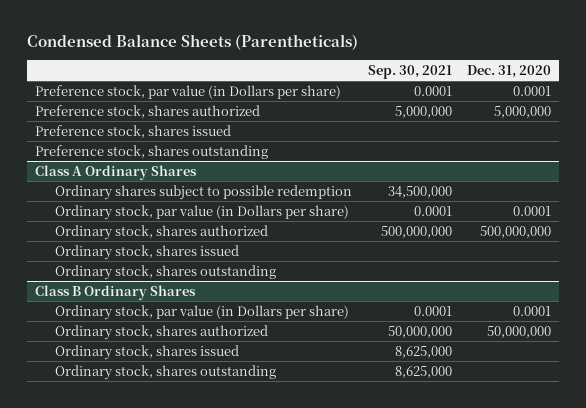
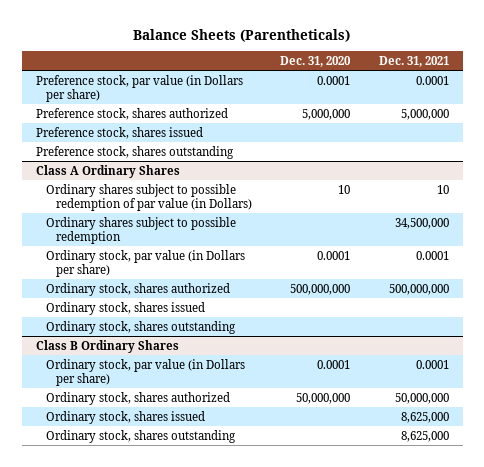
- Condensed Balance Sheets (Parentheticals)
+ Balance Sheets (Parentheticals)
- | Sep. 30, 2021 | Dec. 31, 2020
+ | Dec. 31, 2020 | Dec. 31, 2021
@ Class A Ordinary Shares
+ Ordinary shares subject to possible redemption of par value (in Dollars) | 10 | 10

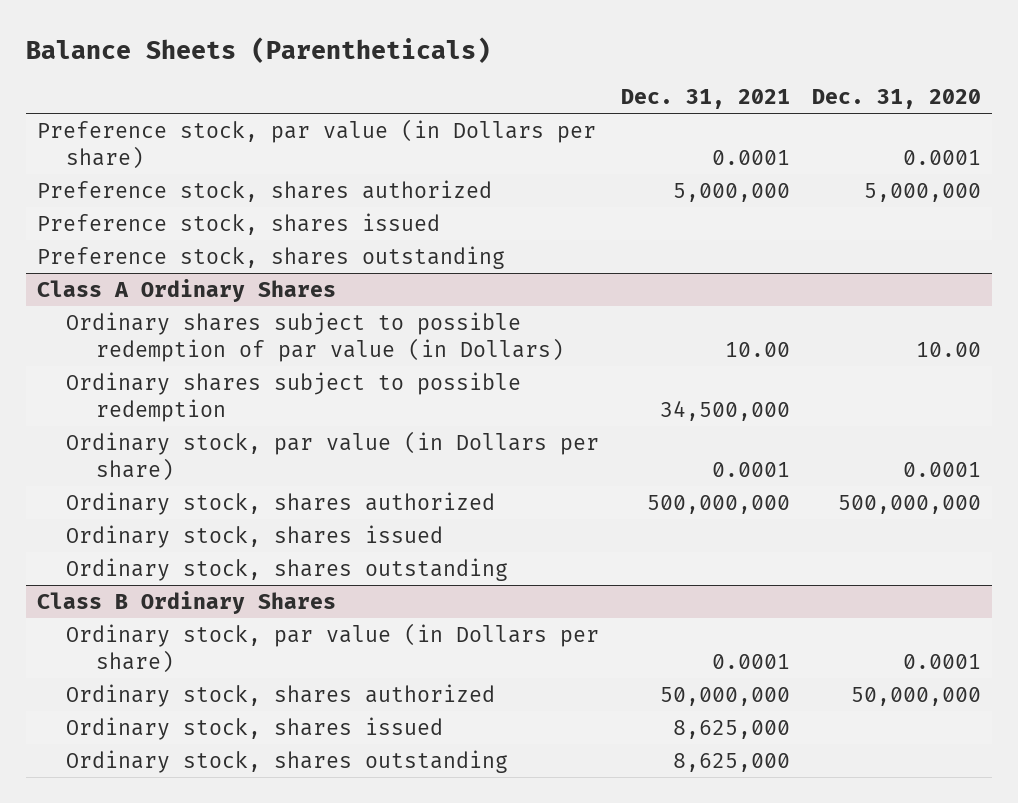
- | Dec. 31, 2020 | Dec. 31, 2021
+ | Dec. 31, 2021 | Dec. 31, 2020
@ Class A Ordinary Shares
- Ordinary shares subject to possible redemption of par value (in Dollars) | 10 | 10
+ Ordinary shares subject to possible redemption of par value (in Dollars) | 10.00 | 10.00

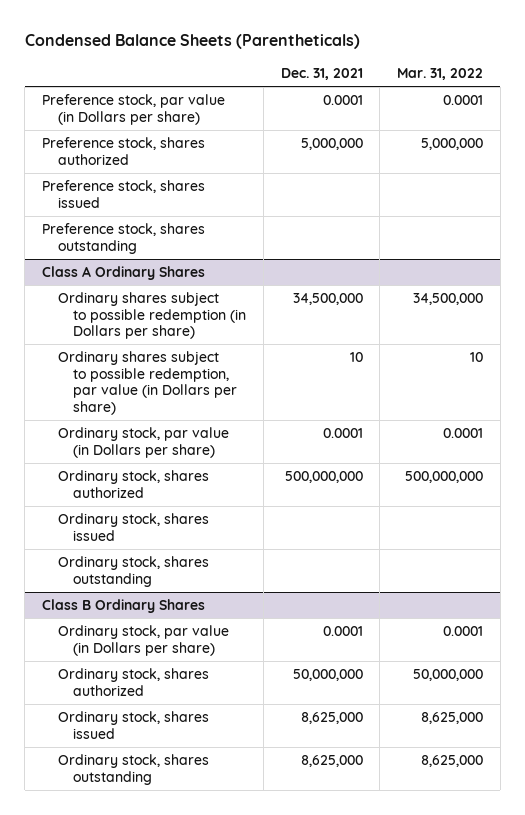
- Balance Sheets (Parentheticals)
+ Condensed Balance Sheets (Parentheticals)
- | Dec. 31, 2021 | Dec. 31, 2020
+ | Dec. 31, 2021 | Mar. 31, 2022
@ Class A Ordinary Shares
- Ordinary shares subject to possible redemption of par value (in Dollars) | 10.00 | 10.00
- Ordinary shares subject to possible redemption | 34,500,000 |
+ Ordinary shares subject to possible redemption (in Dollars per share) | 34,500,000 | 34,500,000
+ Ordinary shares subject to possible redemption, par value (in Dollars per share) | 10 | 10

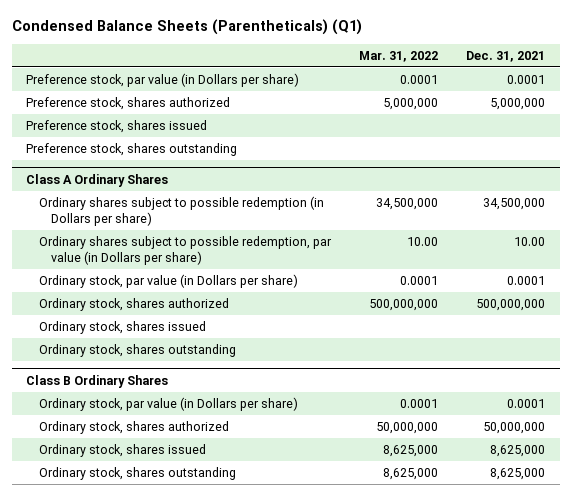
- Condensed Balance Sheets (Parentheticals)
+ Condensed Balance Sheets (Parentheticals) (Q1)
- | Dec. 31, 2021 | Mar. 31, 2022
+ | Mar. 31, 2022 | Dec. 31, 2021
@ Class A Ordinary Shares
- Ordinary shares subject to possible redemption, par value (in Dollars per share) | 10 | 10
+ Ordinary shares subject to possible redemption, par value (in Dollars per share) | 10.00 | 10.00

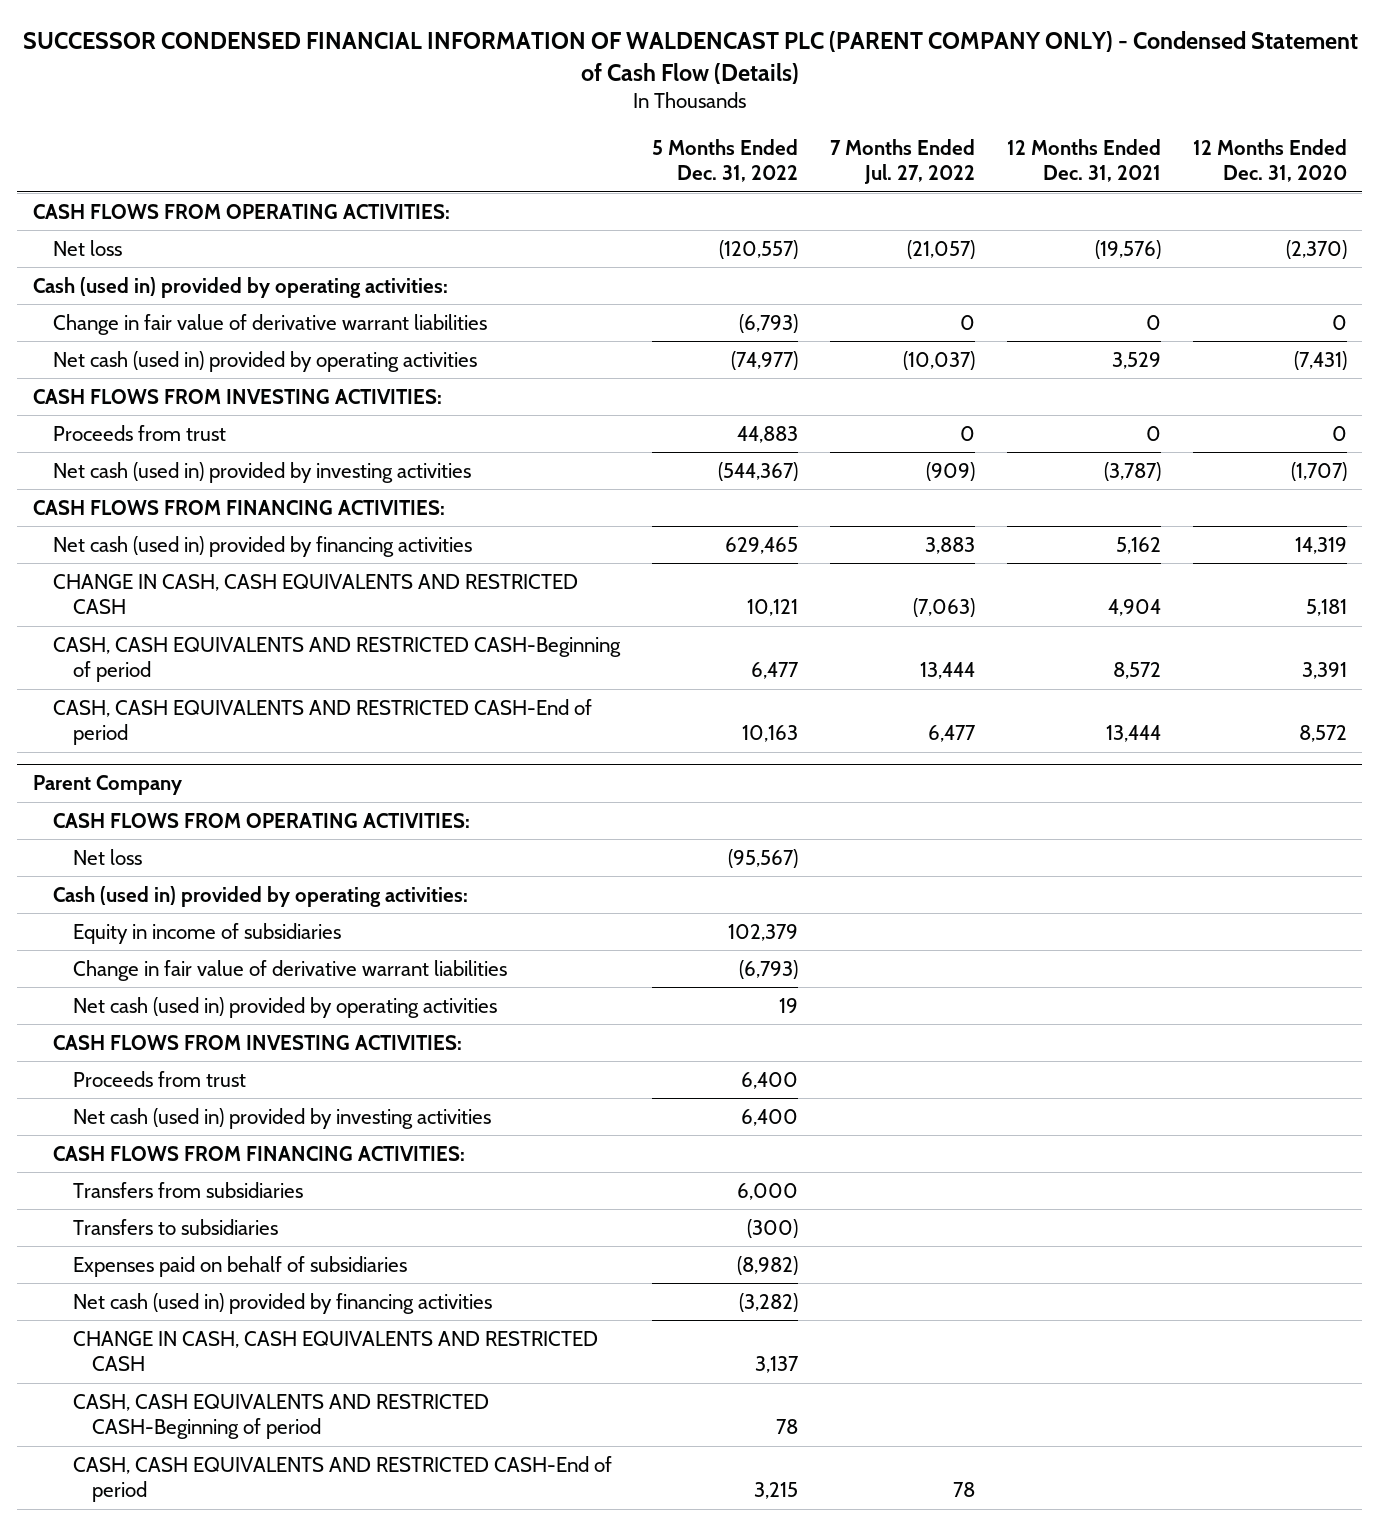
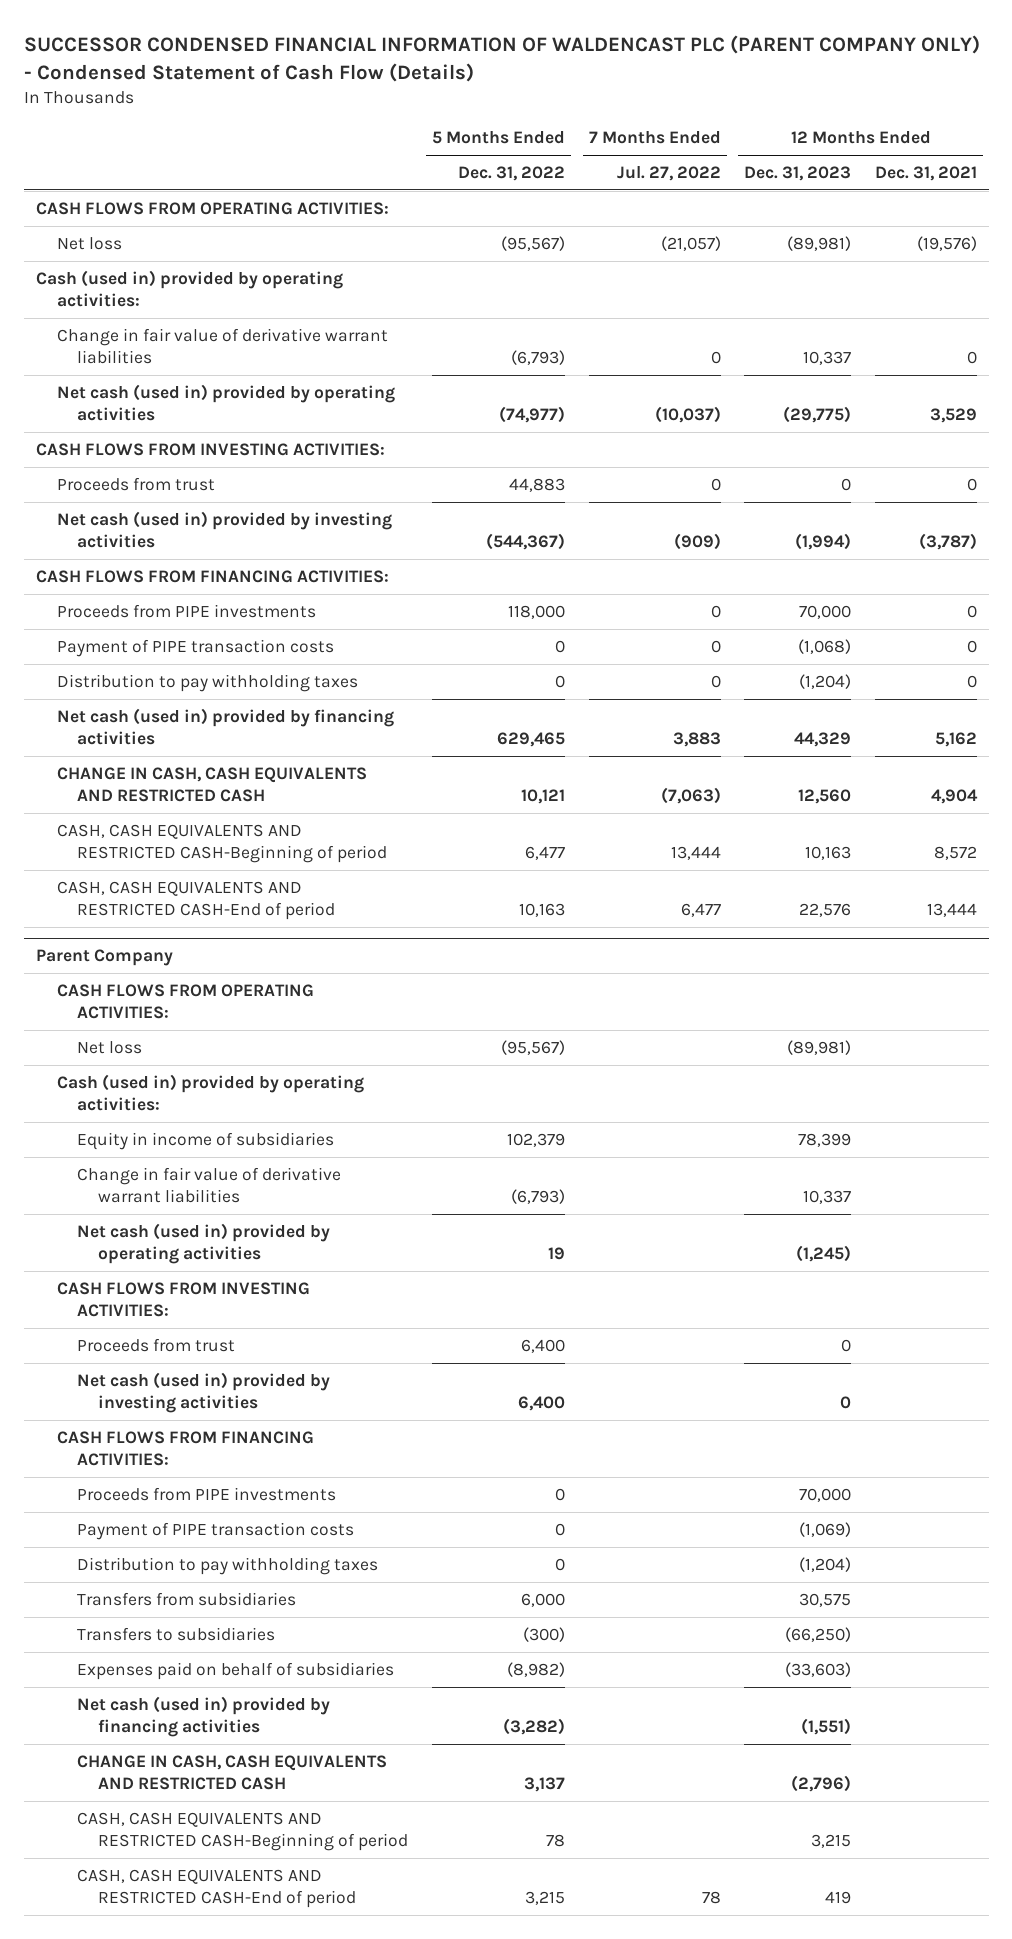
- | 5 Months Ended Dec. 31, 2022 | 7 Months Ended Jul. 27, 2022 | 12 Months Ended Dec. 31, 2021 | 12 Months Ended Dec. 31, 2020
+ | 5 Months Ended Dec. 31, 2022 | 7 Months Ended Jul. 27, 2022 | 12 Months Ended Dec. 31, 2023 | 12 Months Ended Dec. 31, 2021
- Net loss | (120,557) | (21,057) | (19,576) | (2,370)
+ Net loss | (95,567) | (21,057) | (89,981) | (19,576)
+ Proceeds from PIPE investments | 118,000 | 0 | 70,000 | 0
+ Payment of PIPE transaction costs | 0 | 0 | (1,068) | 0
+ Distribution to pay withholding taxes | 0 | 0 | (1,204) | 0
@ Parent Company
+ Proceeds from PIPE investments | 0 | | 70,000 |
+ Payment of PIPE transaction costs | 0 | | (1,069) |
+ Distribution to pay withholding taxes | 0 | | (1,204) |

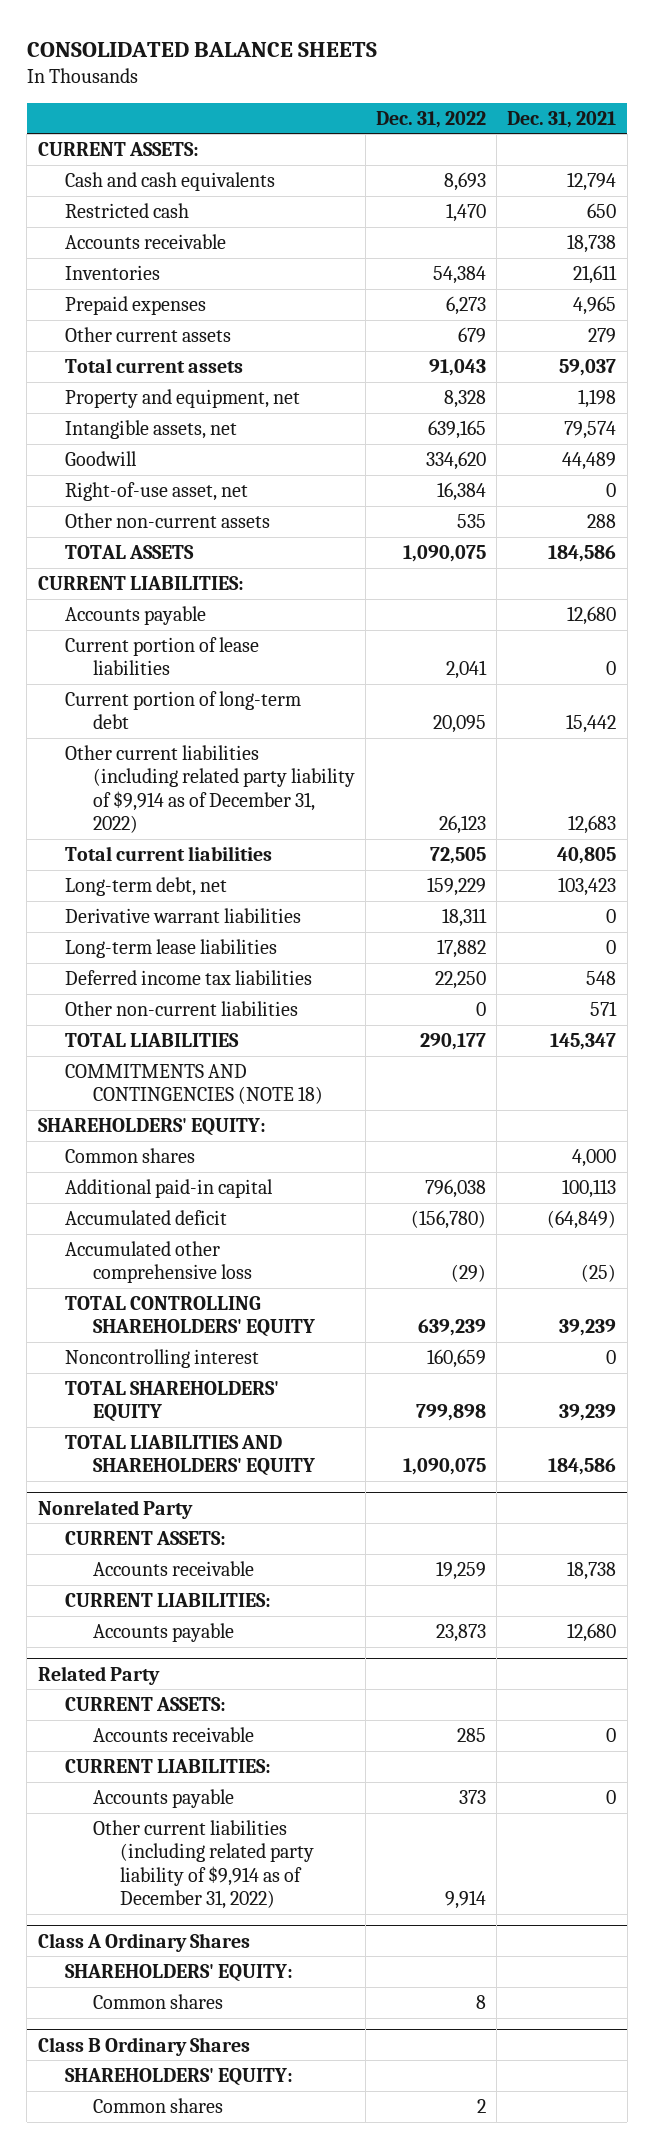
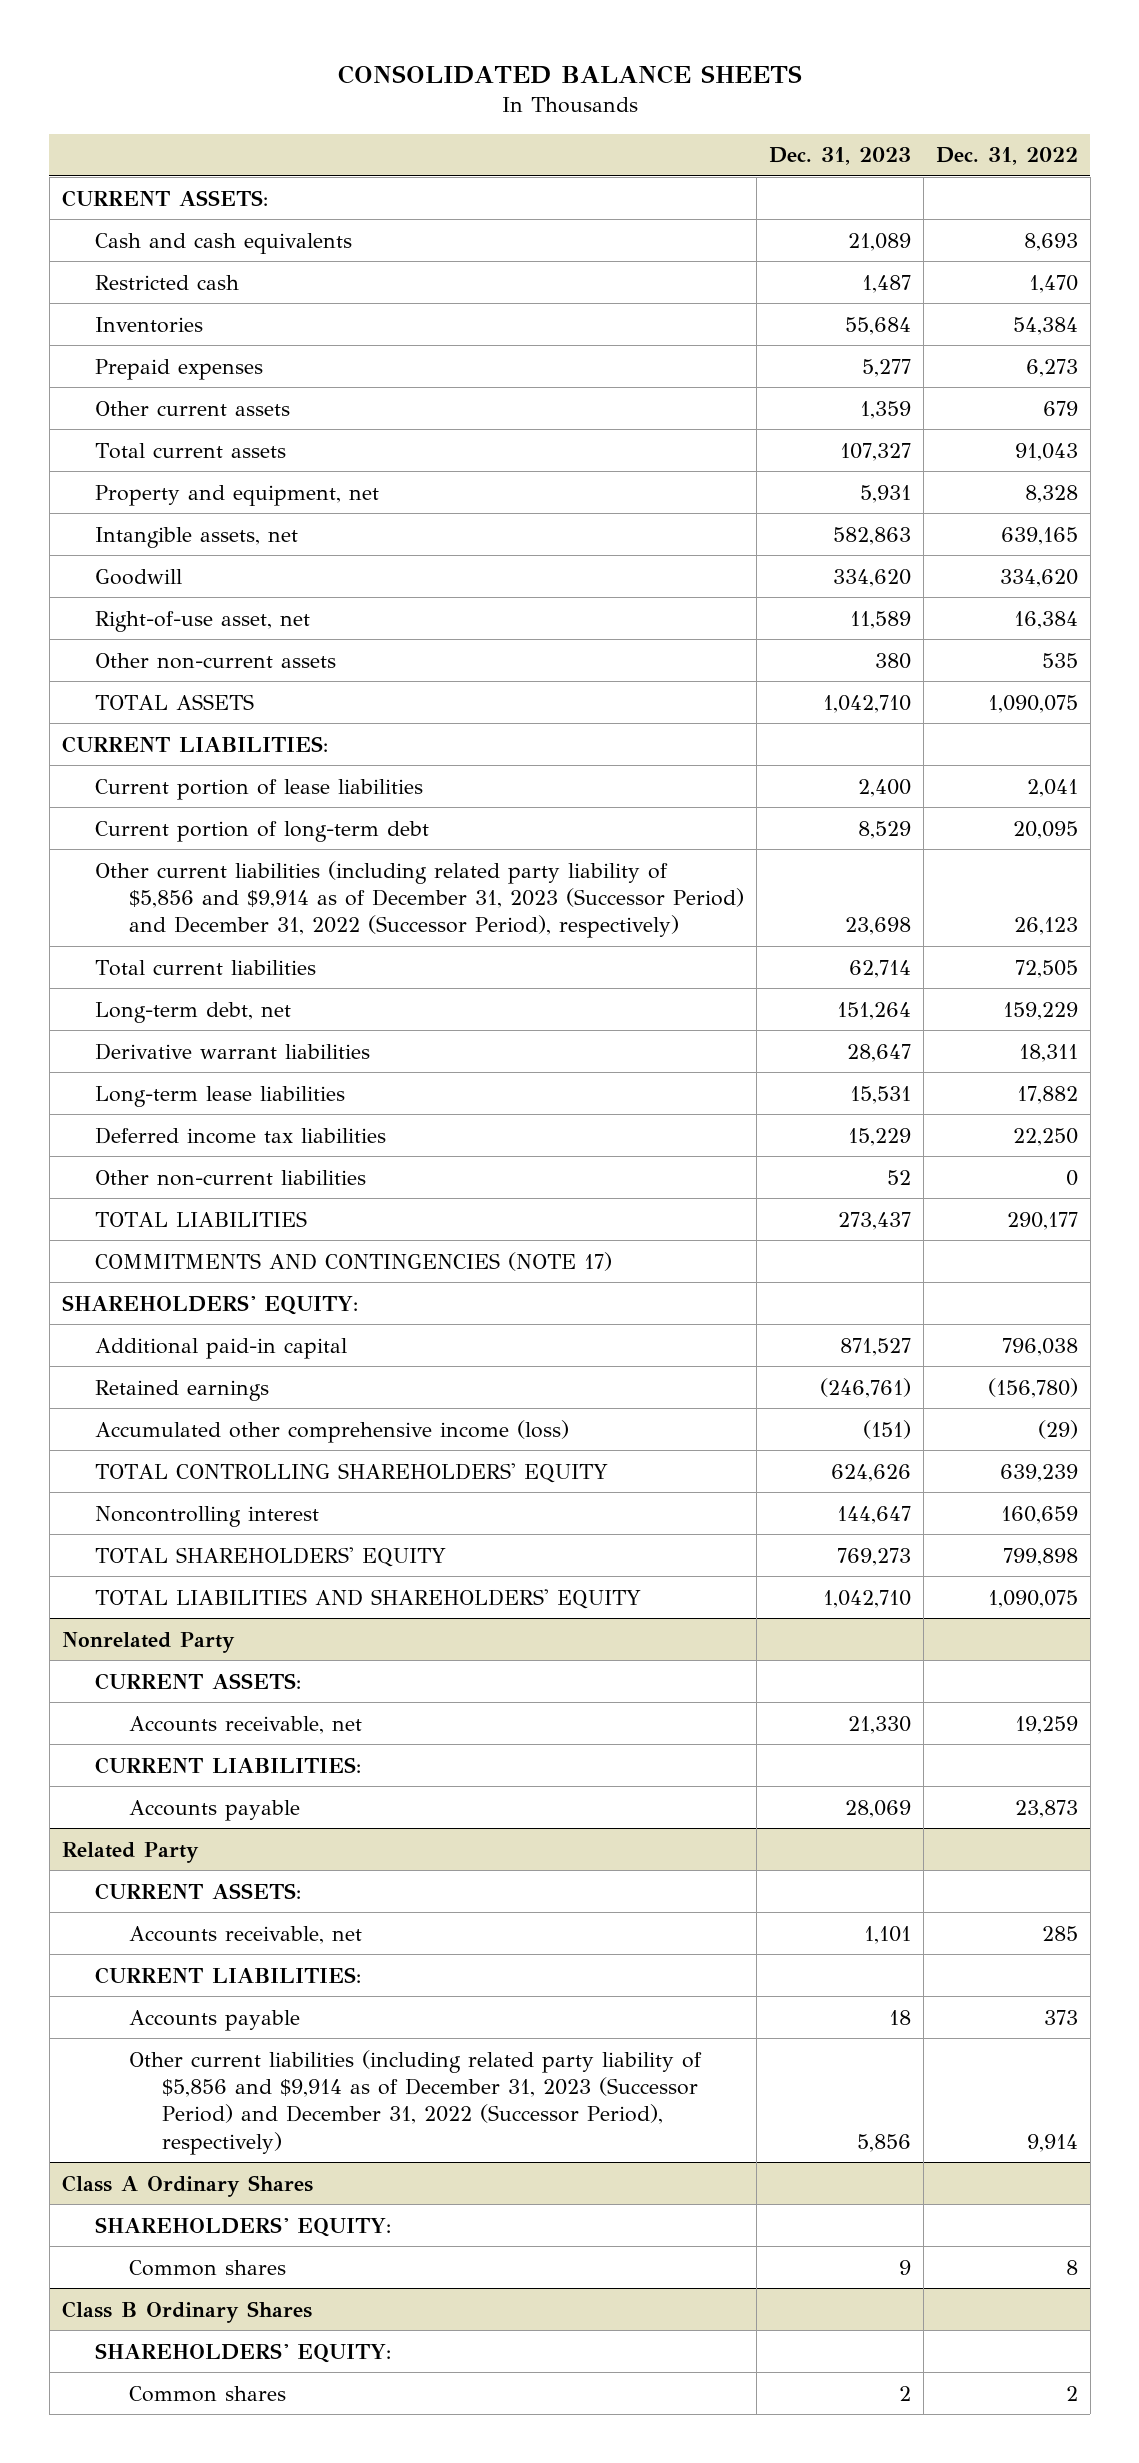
- | Dec. 31, 2022 | Dec. 31, 2021
+ | Dec. 31, 2023 | Dec. 31, 2022
- Accounts receivable | | 18,738
- Accounts payable | | 12,680
- Other current liabilities (including related party liability of $9,914 as of December 31, 2022) | 26,123 | 12,683
+ Other current liabilities (including related party liability of $5,856 and $9,914 as of December 31, 2023 (Successor Period) and December 31, 2022 (Successor Period), respectively) | 23,698 | 26,123
- COMMITMENTS AND CONTINGENCIES (NOTE 18)
+ COMMITMENTS AND CONTINGENCIES (NOTE 17)
- Common shares | | 4,000
- Accumulated deficit | (156,780) | (64,849)
- Accumulated other comprehensive loss | (29) | (25)
+ Retained earnings | (246,761) | (156,780)
+ Accumulated other comprehensive income (loss) | (151) | (29)
@ Nonrelated Party
- Accounts receivable | 19,259 | 18,738
+ Accounts receivable, net | 21,330 | 19,259
@ Related Party
- Accounts receivable | 285 | 0
+ Accounts receivable, net | 1,101 | 285
- Other current liabilities (including related party liability of $9,914 as of December 31, 2022) | 9,914 |
+ Other current liabilities (including related party liability of $5,856 and $9,914 as of December 31, 2023 (Successor Period) and December 31, 2022 (Successor Period), respectively) | 5,856 | 9,914

